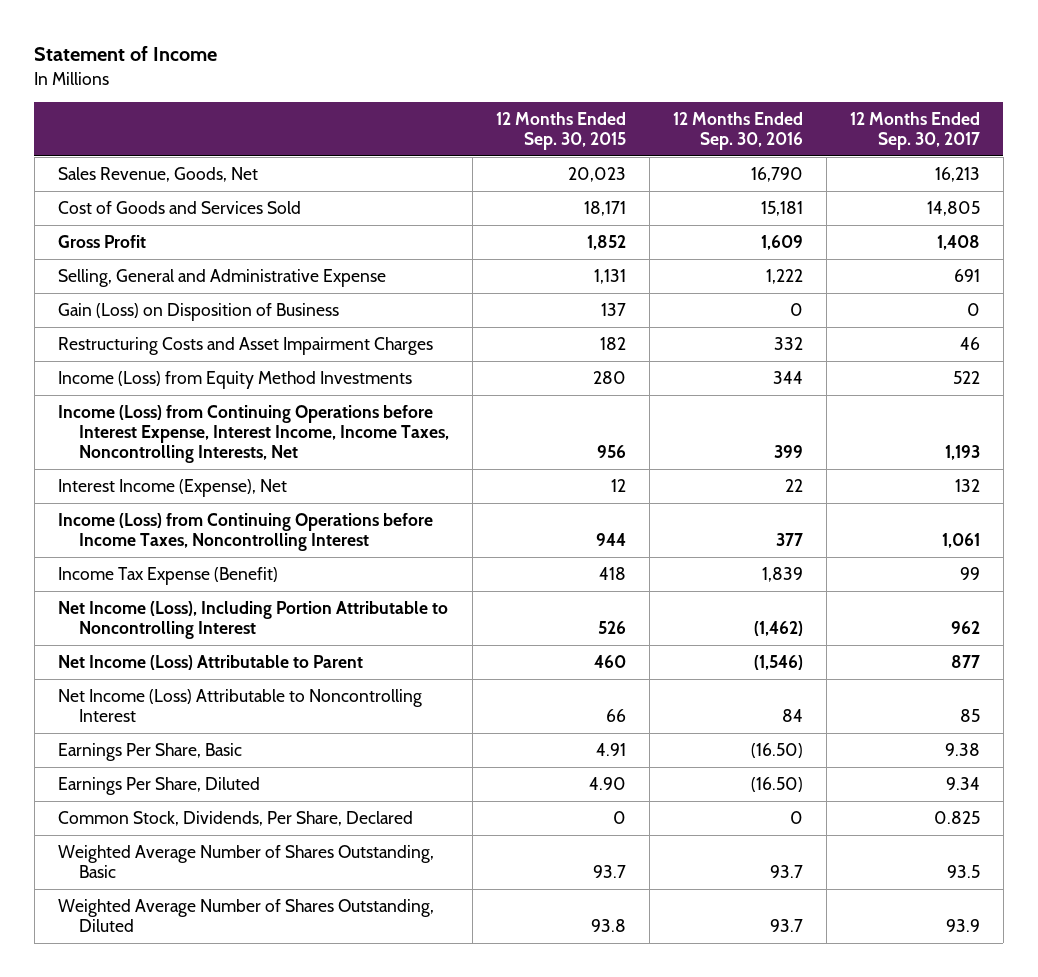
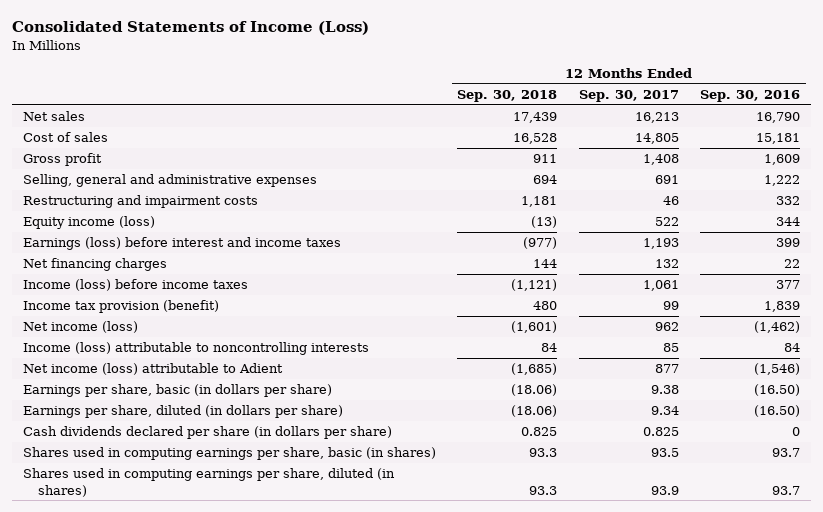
- Statement of Income
+ Consolidated Statements of Income (Loss)
- | 12 Months Ended Sep. 30, 2015 | 12 Months Ended Sep. 30, 2016 | 12 Months Ended Sep. 30, 2017
+ | 12 Months Ended Sep. 30, 2018 | 12 Months Ended Sep. 30, 2017 | 12 Months Ended Sep. 30, 2016
- Sales Revenue, Goods, Net | 20,023 | 16,790 | 16,213
- Cost of Goods and Services Sold | 18,171 | 15,181 | 14,805
- Gross Profit | 1,852 | 1,609 | 1,408
- Selling, General and Administrative Expense | 1,131 | 1,222 | 691
- Gain (Loss) on Disposition of Business | 137 | 0 | 0
- Restructuring Costs and Asset Impairment Charges | 182 | 332 | 46
- Income (Loss) from Equity Method Investments | 280 | 344 | 522
- Income (Loss) from Continuing Operations before Interest Expense, Interest Income, Income Taxes, Noncontrolling Interests, Net | 956 | 399 | 1,193
- Interest Income (Expense), Net | 12 | 22 | 132
- Income (Loss) from Continuing Operations before Income Taxes, Noncontrolling Interest | 944 | 377 | 1,061
- Income Tax Expense (Benefit) | 418 | 1,839 | 99
- Net Income (Loss), Including Portion Attributable to Noncontrolling Interest | 526 | (1,462) | 962
- Net Income (Loss) Attributable to Parent | 460 | (1,546) | 877
- Net Income (Loss) Attributable to Noncontrolling Interest | 66 | 84 | 85
- Earnings Per Share, Basic | 4.91 | (16.50) | 9.38
- Earnings Per Share, Diluted | 4.90 | (16.50) | 9.34
- Common Stock, Dividends, Per Share, Declared | 0 | 0 | 0.825
- Weighted Average Number of Shares Outstanding, Basic | 93.7 | 93.7 | 93.5
- Weighted Average Number of Shares Outstanding, Diluted | 93.8 | 93.7 | 93.9
+ Net sales | 17,439 | 16,213 | 16,790
+ Cost of sales | 16,528 | 14,805 | 15,181
+ Gross profit | 911 | 1,408 | 1,609
+ Selling, general and administrative expenses | 694 | 691 | 1,222
+ Restructuring and impairment costs | 1,181 | 46 | 332
+ Equity income (loss) | (13) | 522 | 344
+ Earnings (loss) before interest and income taxes | (977) | 1,193 | 399
+ Net financing charges | 144 | 132 | 22
+ Income (loss) before income taxes | (1,121) | 1,061 | 377
+ Income tax provision (benefit) | 480 | 99 | 1,839
+ Net income (loss) | (1,601) | 962 | (1,462)
+ Income (loss) attributable to noncontrolling interests | 84 | 85 | 84
+ Net income (loss) attributable to Adient | (1,685) | 877 | (1,546)
+ Earnings per share, basic (in dollars per share) | (18.06) | 9.38 | (16.50)
+ Earnings per share, diluted (in dollars per share) | (18.06) | 9.34 | (16.50)
+ Cash dividends declared per share (in dollars per share) | 0.825 | 0.825 | 0
+ Shares used in computing earnings per share, basic (in shares) | 93.3 | 93.5 | 93.7
+ Shares used in computing earnings per share, diluted (in shares) | 93.3 | 93.9 | 93.7

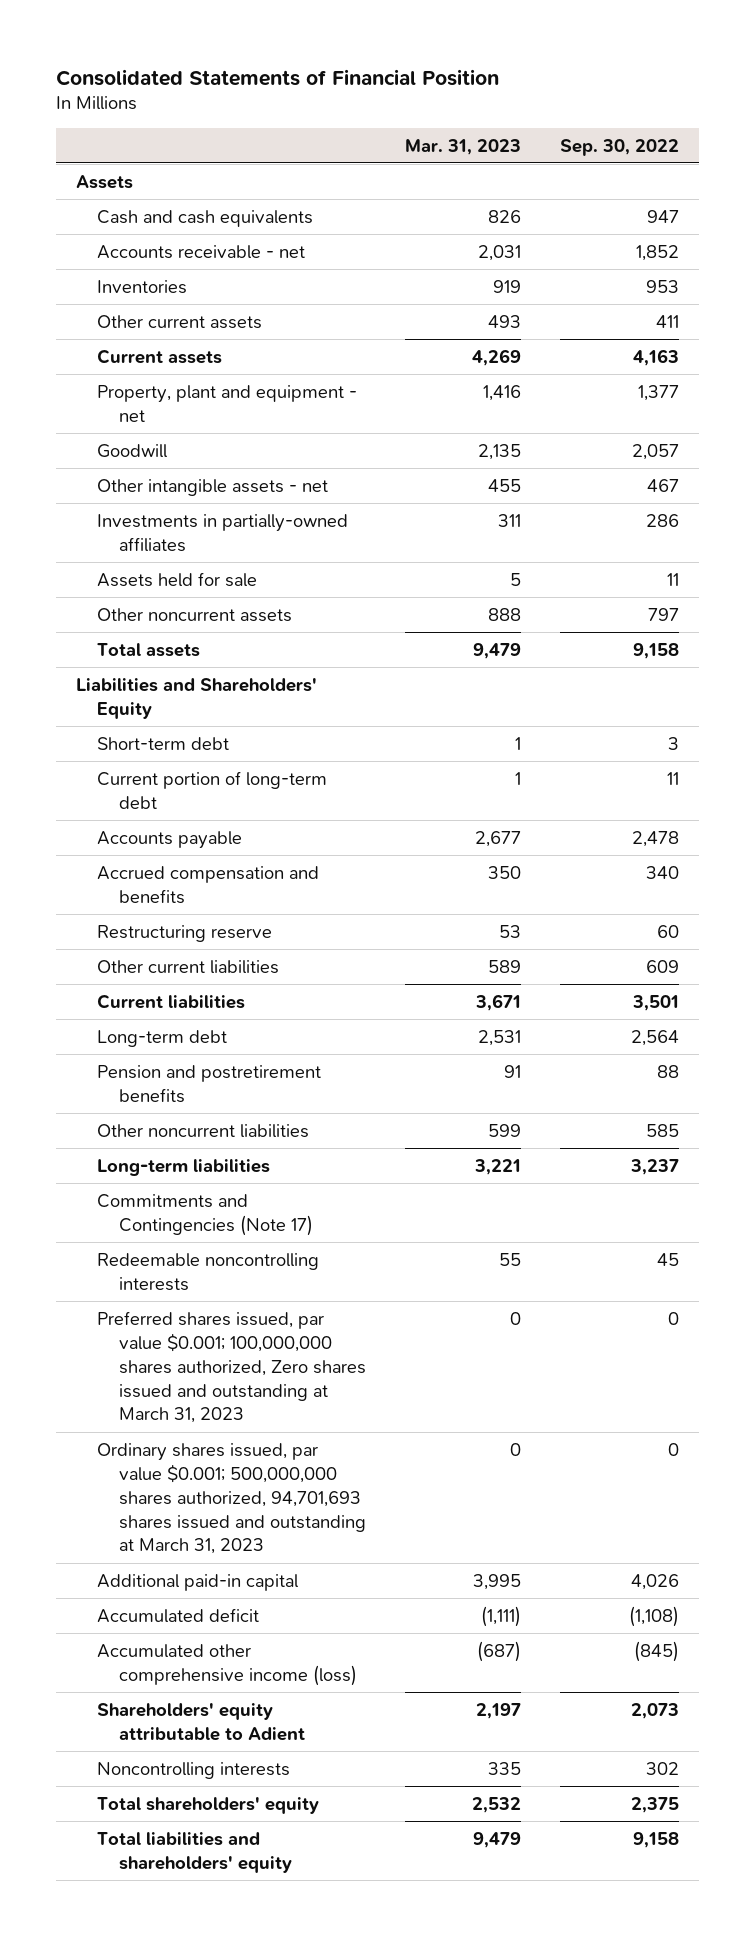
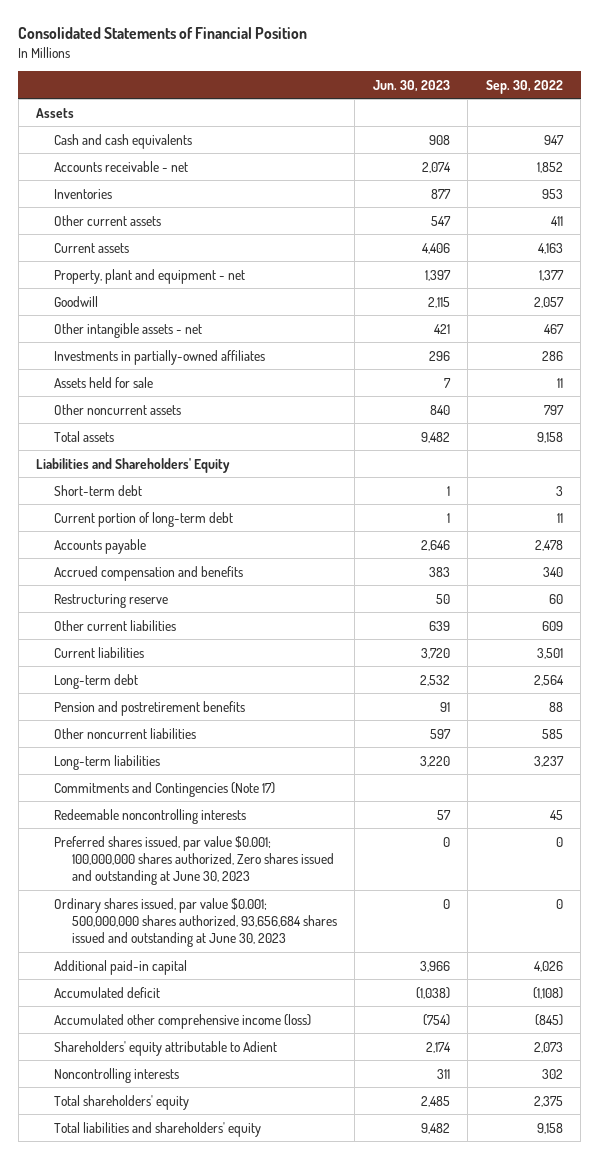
- | Mar. 31, 2023 | Sep. 30, 2022
+ | Jun. 30, 2023 | Sep. 30, 2022
- Preferred shares issued, par value $0.001; 100,000,000 shares authorized, Zero shares issued and outstanding at March 31, 2023 | 0 | 0
- Ordinary shares issued, par value $0.001; 500,000,000 shares authorized, 94,701,693 shares issued and outstanding at March 31, 2023 | 0 | 0
+ Preferred shares issued, par value $0.001; 100,000,000 shares authorized, Zero shares issued and outstanding at June 30, 2023 | 0 | 0
+ Ordinary shares issued, par value $0.001; 500,000,000 shares authorized, 93,656,684 shares issued and outstanding at June 30, 2023 | 0 | 0

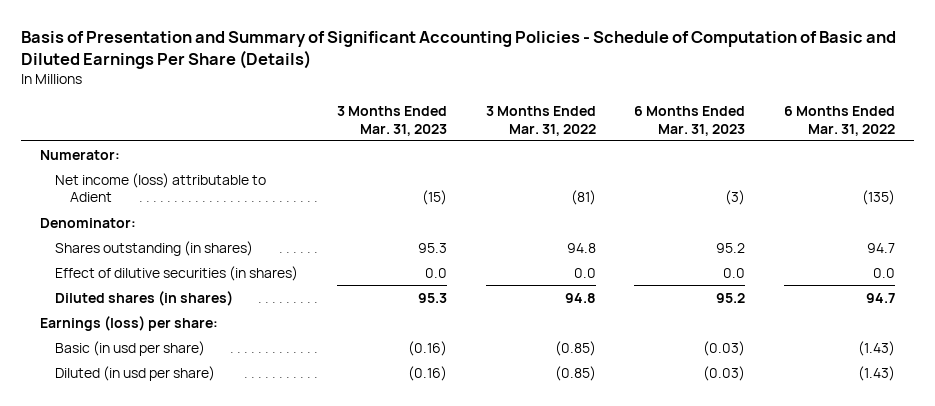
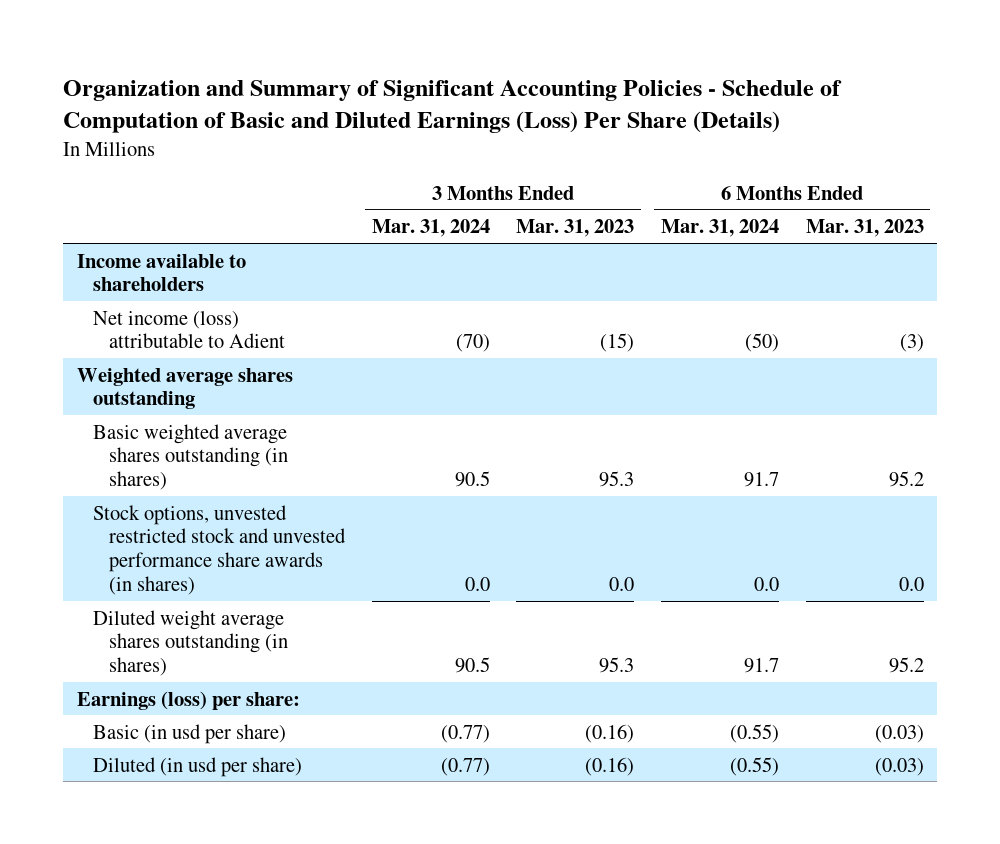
- Basis of Presentation and Summary of Significant Accounting Policies - Schedule of Computation of Basic and Diluted Earnings Per Share (Details)
+ Organization and Summary of Significant Accounting Policies - Schedule of Computation of Basic and Diluted Earnings (Loss) Per Share (Details)
- | 3 Months Ended Mar. 31, 2023 | 3 Months Ended Mar. 31, 2022 | 6 Months Ended Mar. 31, 2023 | 6 Months Ended Mar. 31, 2022
+ | 3 Months Ended Mar. 31, 2024 | 3 Months Ended Mar. 31, 2023 | 6 Months Ended Mar. 31, 2024 | 6 Months Ended Mar. 31, 2023
- Numerator:
+ Income available to shareholders
- Denominator:
- Shares outstanding (in shares) | 95.3 | 94.8 | 95.2 | 94.7
- Effect of dilutive securities (in shares) | 0.0 | 0.0 | 0.0 | 0.0
- Diluted shares (in shares) | 95.3 | 94.8 | 95.2 | 94.7
+ Weighted average shares outstanding
+ Basic weighted average shares outstanding (in shares) | 90.5 | 95.3 | 91.7 | 95.2
+ Stock options, unvested restricted stock and unvested performance share awards (in shares) | 0.0 | 0.0 | 0.0 | 0.0
+ Diluted weight average shares outstanding (in shares) | 90.5 | 95.3 | 91.7 | 95.2

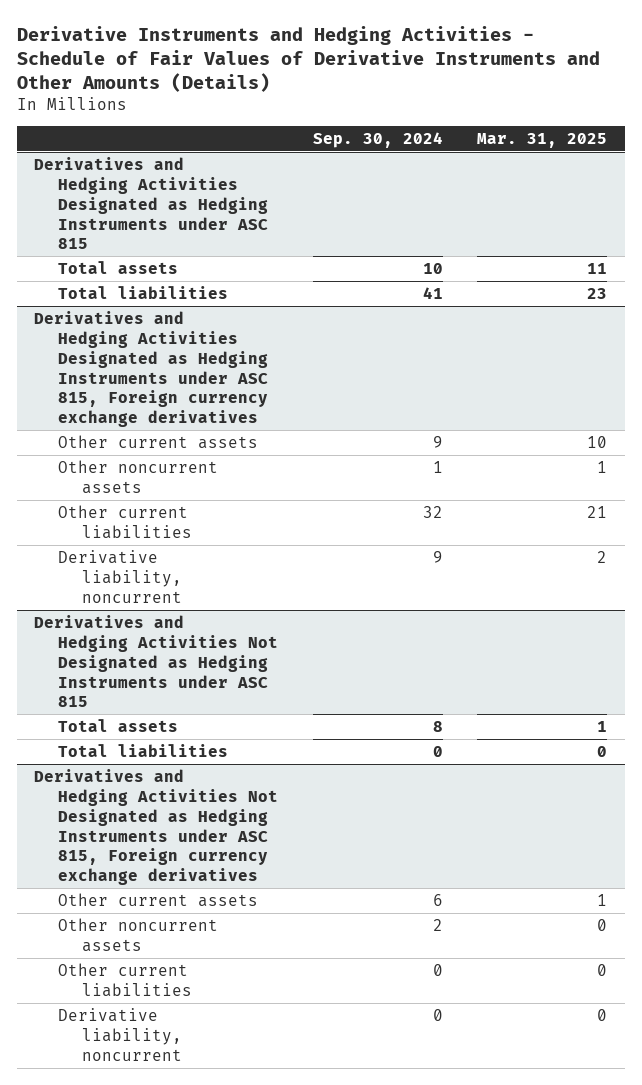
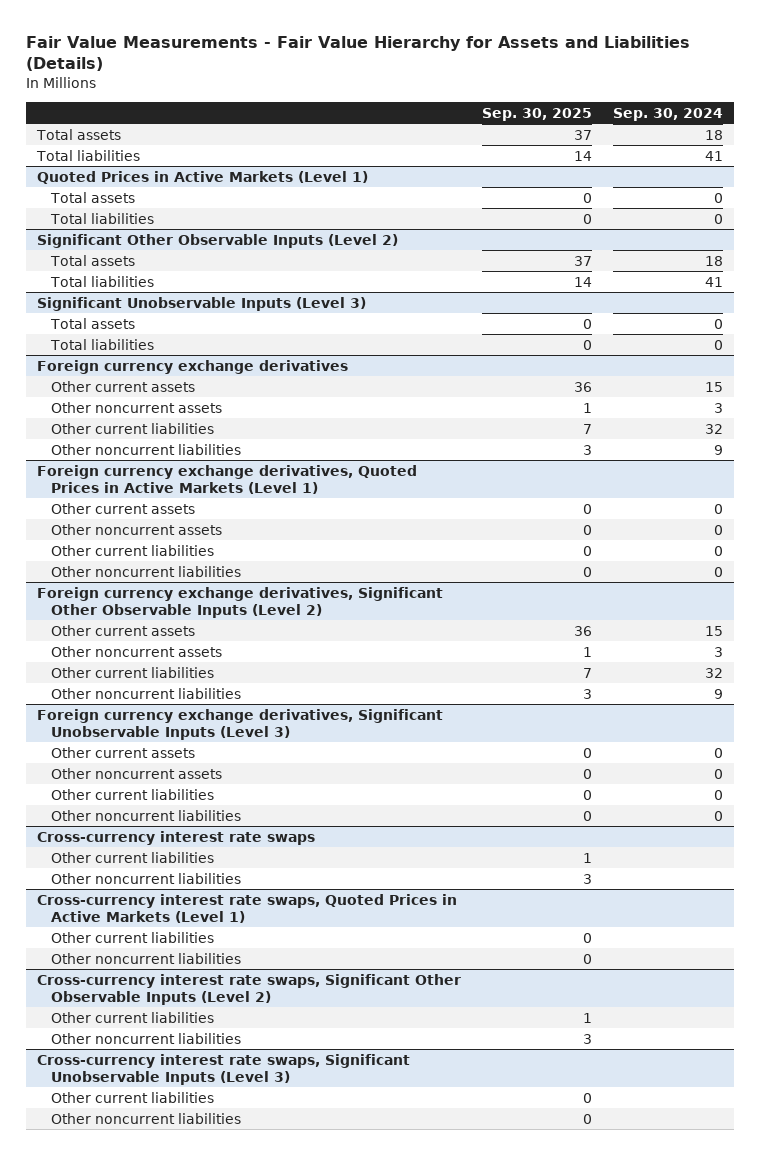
- Derivative Instruments and Hedging Activities - Schedule of Fair Values of Derivative Instruments and Other Amounts (Details)
+ Fair Value Measurements - Fair Value Hierarchy for Assets and Liabilities (Details)
- | Sep. 30, 2024 | Mar. 31, 2025
+ | Sep. 30, 2025 | Sep. 30, 2024
- Derivatives and Hedging Activities Designated as Hedging Instruments under ASC 815
- Total assets | 10 | 11
+ Total assets | 37 | 18
- Derivatives and Hedging Activities Designated as Hedging Instruments under ASC 815, Foreign currency exchange derivatives
- Other current assets | 9 | 10
- Other noncurrent assets | 1 | 1
- Other current liabilities | 32 | 21
- Derivative liability, noncurrent | 9 | 2
- Derivatives and Hedging Activities Not Designated as Hedging Instruments under ASC 815
- Total assets | 8 | 1
+ Quoted Prices in Active Markets (Level 1)
+ Total assets | 0 | 0
- Derivatives and Hedging Activities Not Designated as Hedging Instruments under ASC 815, Foreign currency exchange derivatives
- Other current assets | 6 | 1
- Other noncurrent assets | 2 | 0
+ Significant Other Observable Inputs (Level 2)
+ Total assets | 37 | 18
+ Total liabilities | 14 | 41
+ Significant Unobservable Inputs (Level 3)
+ Total assets | 0 | 0
+ Total liabilities | 0 | 0
+ Foreign currency exchange derivatives
+ Other current assets | 36 | 15
+ Other noncurrent assets | 1 | 3
+ Other current liabilities | 7 | 32
+ Other noncurrent liabilities | 3 | 9
+ Foreign currency exchange derivatives, Quoted Prices in Active Markets (Level 1)
+ Other current assets | 0 | 0
+ Other noncurrent assets | 0 | 0
- Derivative liability, noncurrent | 0 | 0
+ Other noncurrent liabilities | 0 | 0
+ Foreign currency exchange derivatives, Significant Other Observable Inputs (Level 2)
+ Other current assets | 36 | 15
+ Other noncurrent assets | 1 | 3
+ Other current liabilities | 7 | 32
+ Other noncurrent liabilities | 3 | 9
+ Foreign currency exchange derivatives, Significant Unobservable Inputs (Level 3)
+ Other current assets | 0 | 0
+ Other noncurrent assets | 0 | 0
+ Other current liabilities | 0 | 0
+ Other noncurrent liabilities | 0 | 0
+ Cross-currency interest rate swaps
+ Other current liabilities | 1 |
+ Other noncurrent liabilities | 3 |
+ Cross-currency interest rate swaps, Quoted Prices in Active Markets (Level 1)
+ Other current liabilities | 0 |
+ Other noncurrent liabilities | 0 |
+ Cross-currency interest rate swaps, Significant Other Observable Inputs (Level 2)
+ Other current liabilities | 1 |
+ Other noncurrent liabilities | 3 |
+ Cross-currency interest rate swaps, Significant Unobservable Inputs (Level 3)
+ Other current liabilities | 0 |
+ Other noncurrent liabilities | 0 |

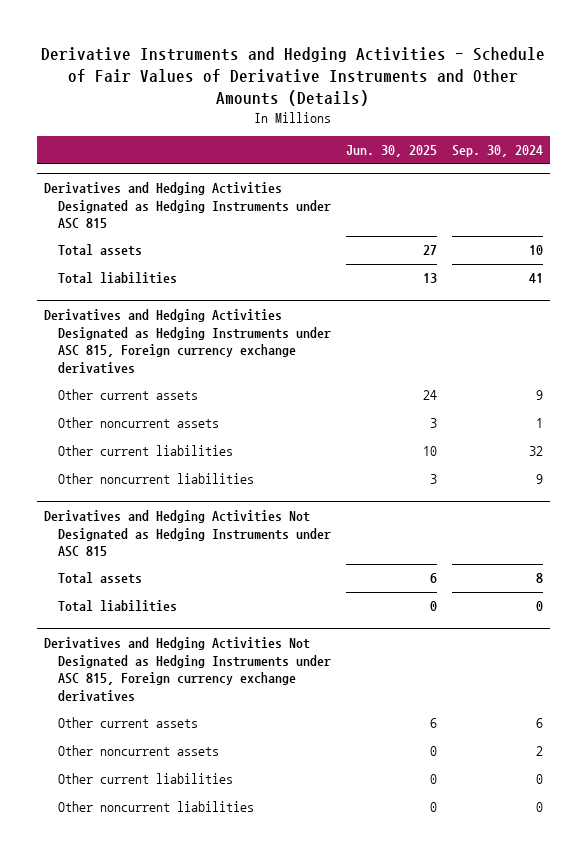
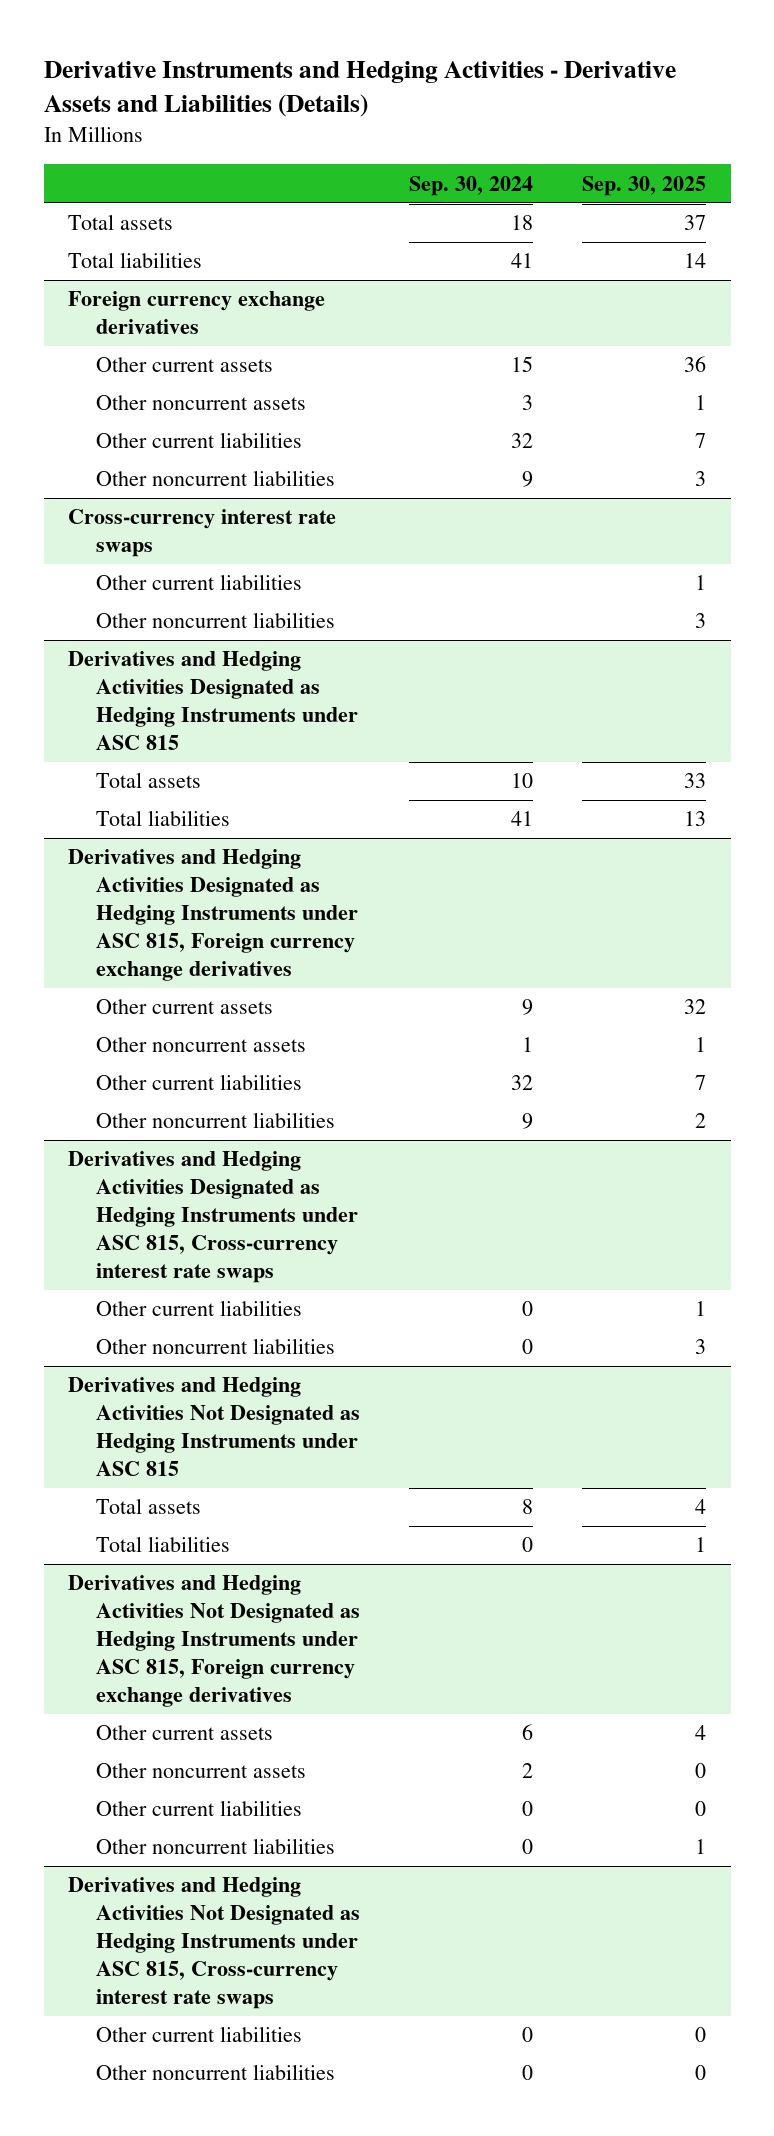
- Derivative Instruments and Hedging Activities - Schedule of Fair Values of Derivative Instruments and Other Amounts (Details)
+ Derivative Instruments and Hedging Activities - Derivative Assets and Liabilities (Details)
- | Jun. 30, 2025 | Sep. 30, 2024
+ | Sep. 30, 2024 | Sep. 30, 2025
+ Total assets | 18 | 37
+ Total liabilities | 41 | 14
+ Foreign currency exchange derivatives
+ Other current assets | 15 | 36
+ Other noncurrent assets | 3 | 1
+ Other current liabilities | 32 | 7
+ Other noncurrent liabilities | 9 | 3
+ Cross-currency interest rate swaps
+ Other current liabilities | | 1
+ Other noncurrent liabilities | | 3
+ Derivatives and Hedging Activities Designated as Hedging Instruments under ASC 815, Cross-currency interest rate swaps
+ Other current liabilities | 0 | 1
+ Other noncurrent liabilities | 0 | 3
+ Derivatives and Hedging Activities Not Designated as Hedging Instruments under ASC 815, Cross-currency interest rate swaps
+ Other current liabilities | 0 | 0
+ Other noncurrent liabilities | 0 | 0

